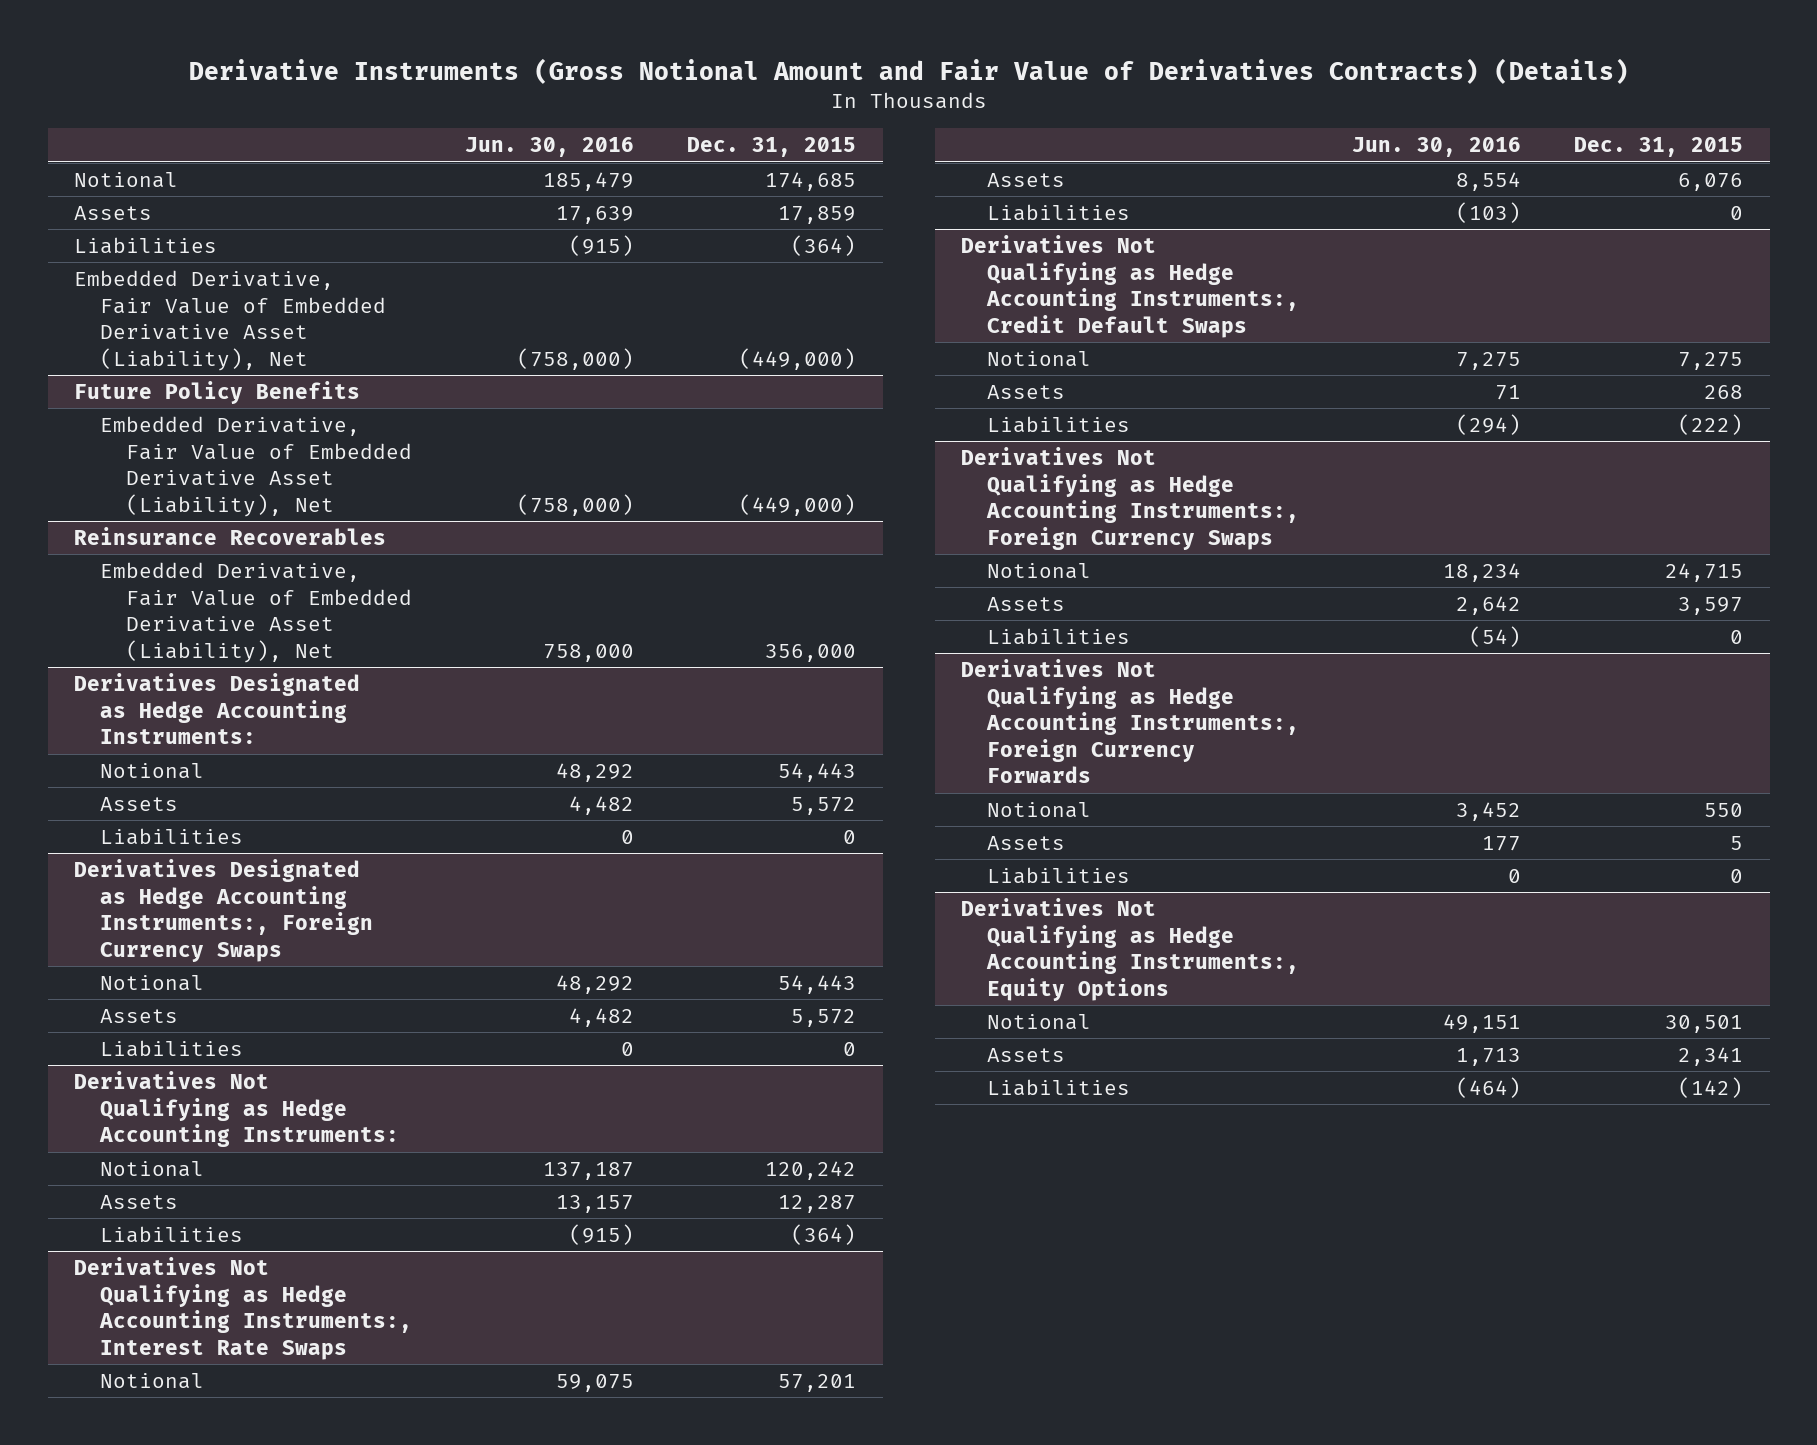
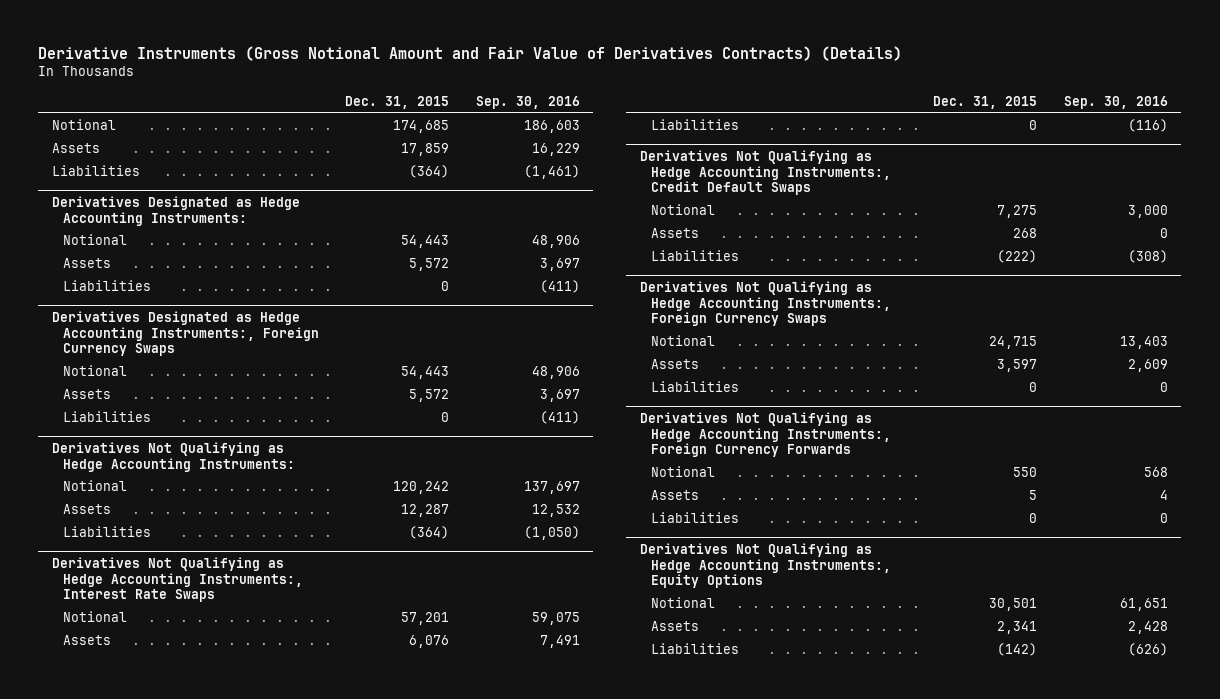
- | Jun. 30, 2016 | Dec. 31, 2015
+ | Dec. 31, 2015 | Sep. 30, 2016
- Embedded Derivative, Fair Value of Embedded Derivative Asset (Liability), Net | (758,000) | (449,000)
- Future Policy Benefits
- Embedded Derivative, Fair Value of Embedded Derivative Asset (Liability), Net | (758,000) | (449,000)
- Reinsurance Recoverables
- Embedded Derivative, Fair Value of Embedded Derivative Asset (Liability), Net | 758,000 | 356,000

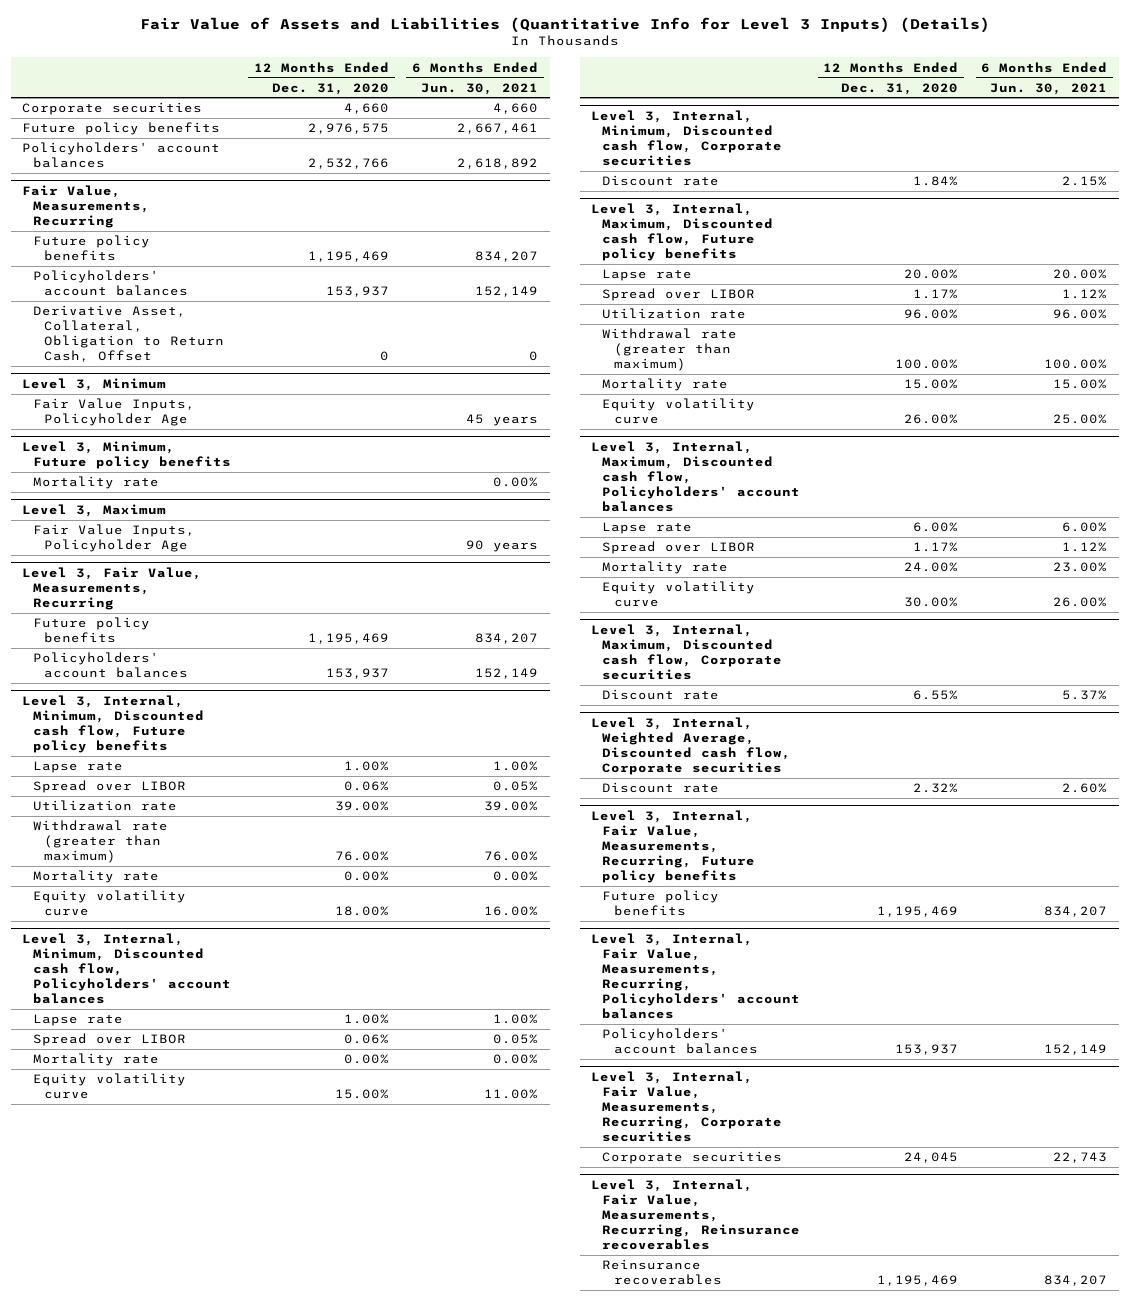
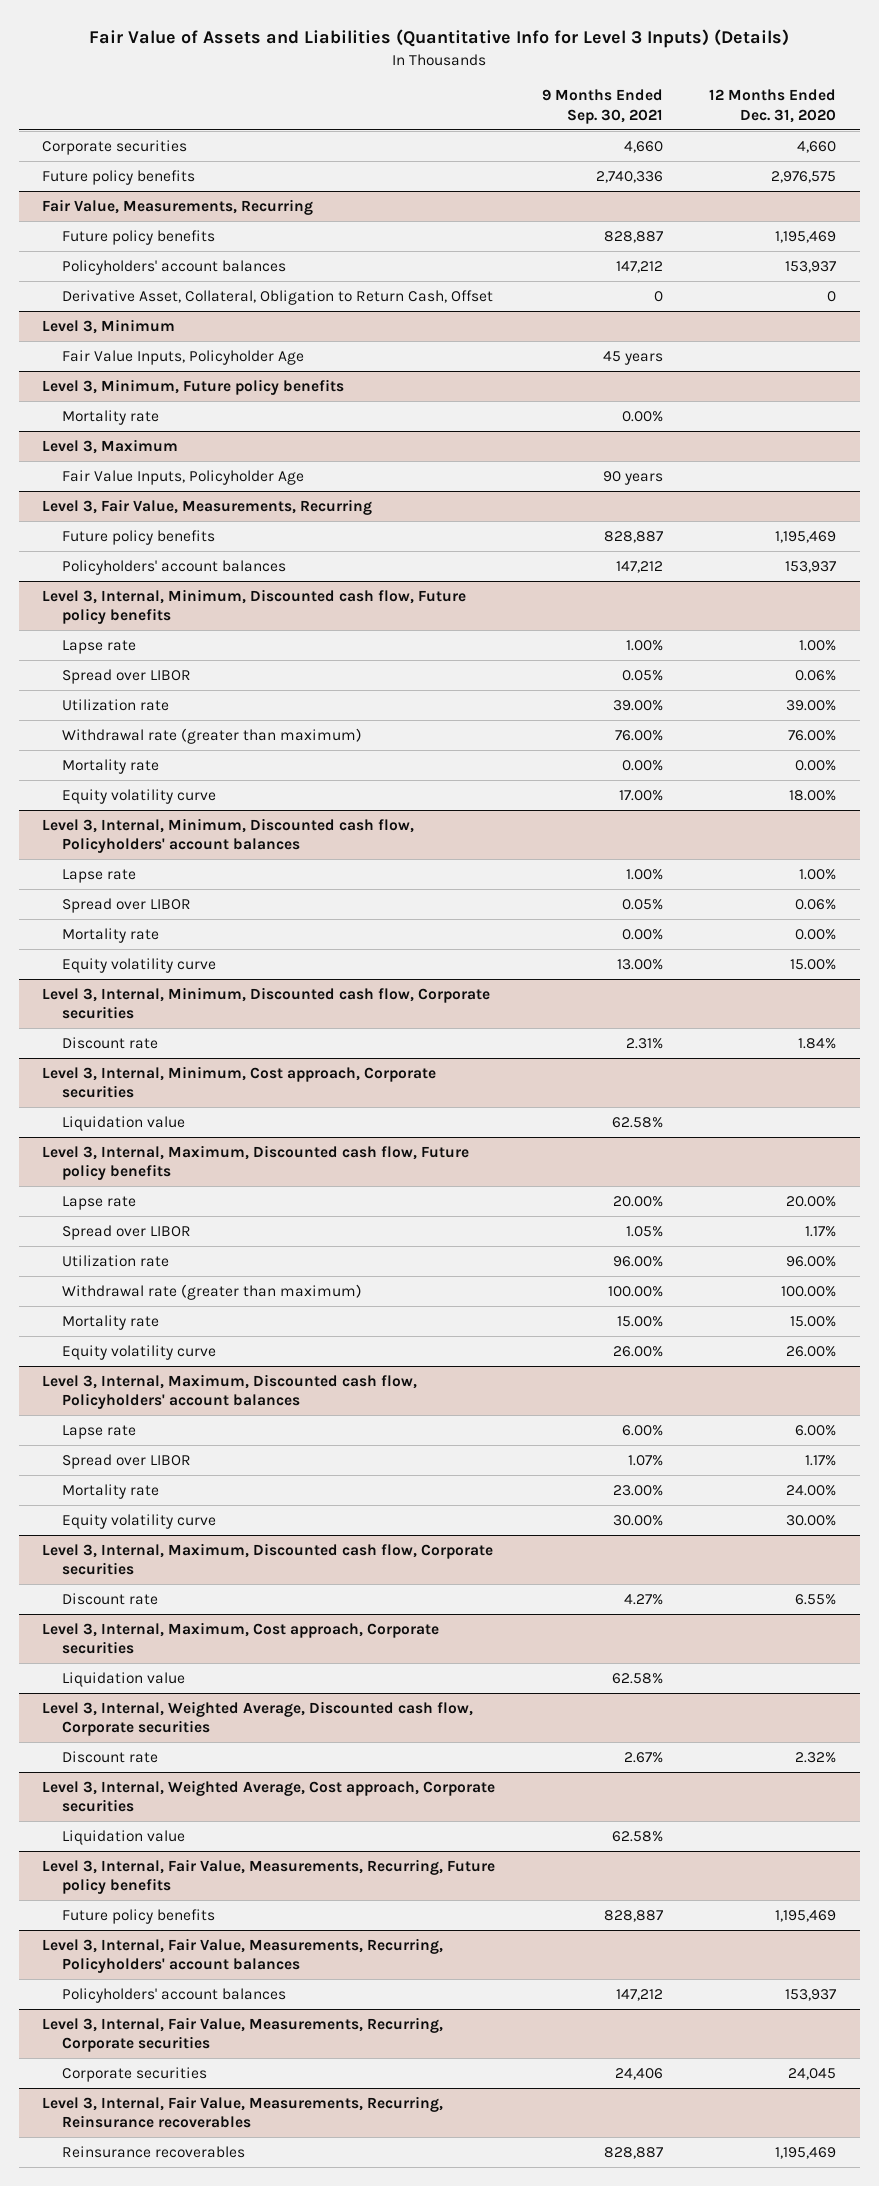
- | 12 Months Ended Dec. 31, 2020 | 6 Months Ended Jun. 30, 2021
+ | 9 Months Ended Sep. 30, 2021 | 12 Months Ended Dec. 31, 2020
- Policyholders' account balances | 2,532,766 | 2,618,892
+ Level 3, Internal, Minimum, Cost approach, Corporate securities
+ Liquidation value | 62.58% |
+ Level 3, Internal, Maximum, Cost approach, Corporate securities
+ Liquidation value | 62.58% |
+ Level 3, Internal, Weighted Average, Cost approach, Corporate securities
+ Liquidation value | 62.58% |

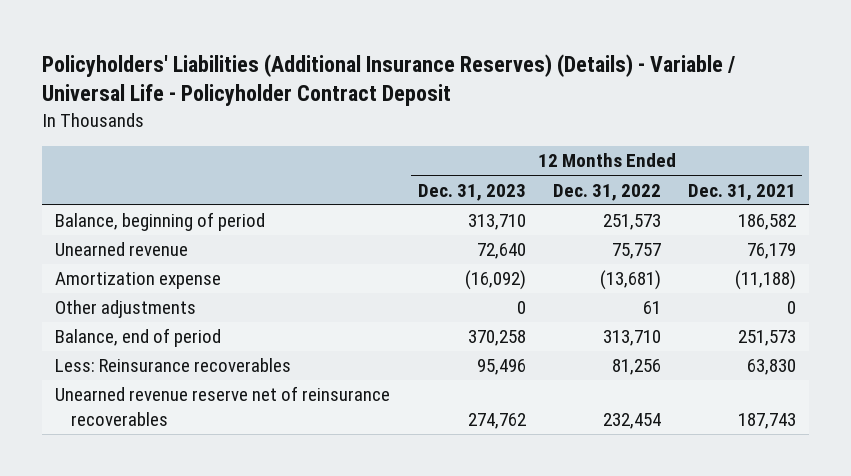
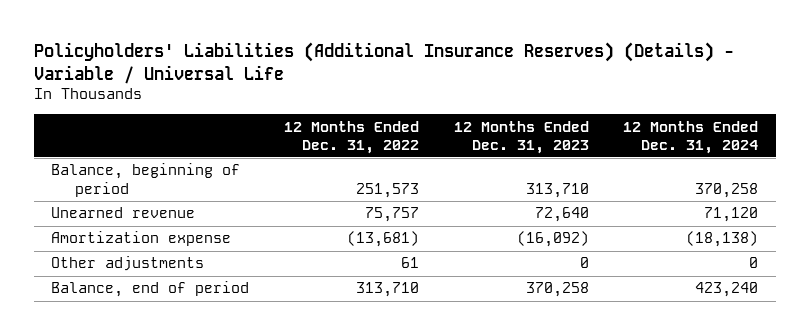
- Policyholders' Liabilities (Additional Insurance Reserves) (Details) - Variable / Universal Life - Policyholder Contract Deposit
+ Policyholders' Liabilities (Additional Insurance Reserves) (Details) - Variable / Universal Life
- | 12 Months Ended Dec. 31, 2023 | 12 Months Ended Dec. 31, 2022 | 12 Months Ended Dec. 31, 2021
+ | 12 Months Ended Dec. 31, 2022 | 12 Months Ended Dec. 31, 2023 | 12 Months Ended Dec. 31, 2024
- Less: Reinsurance recoverables | 95,496 | 81,256 | 63,830
- Unearned revenue reserve net of reinsurance recoverables | 274,762 | 232,454 | 187,743

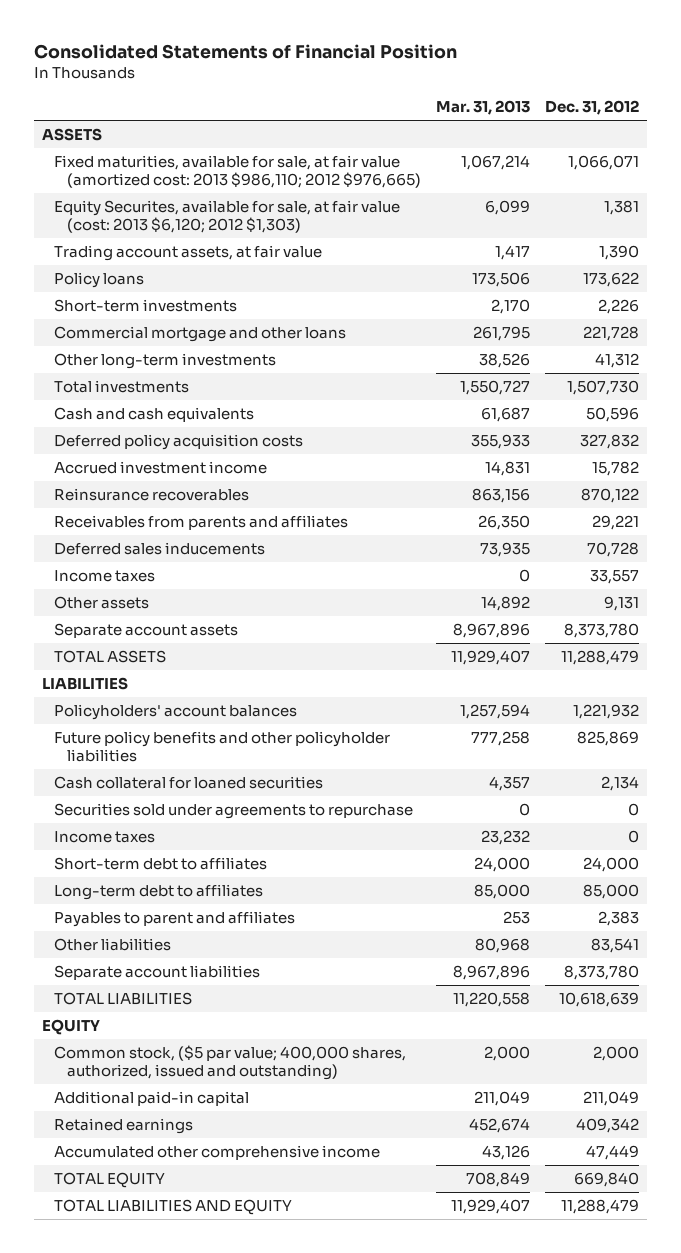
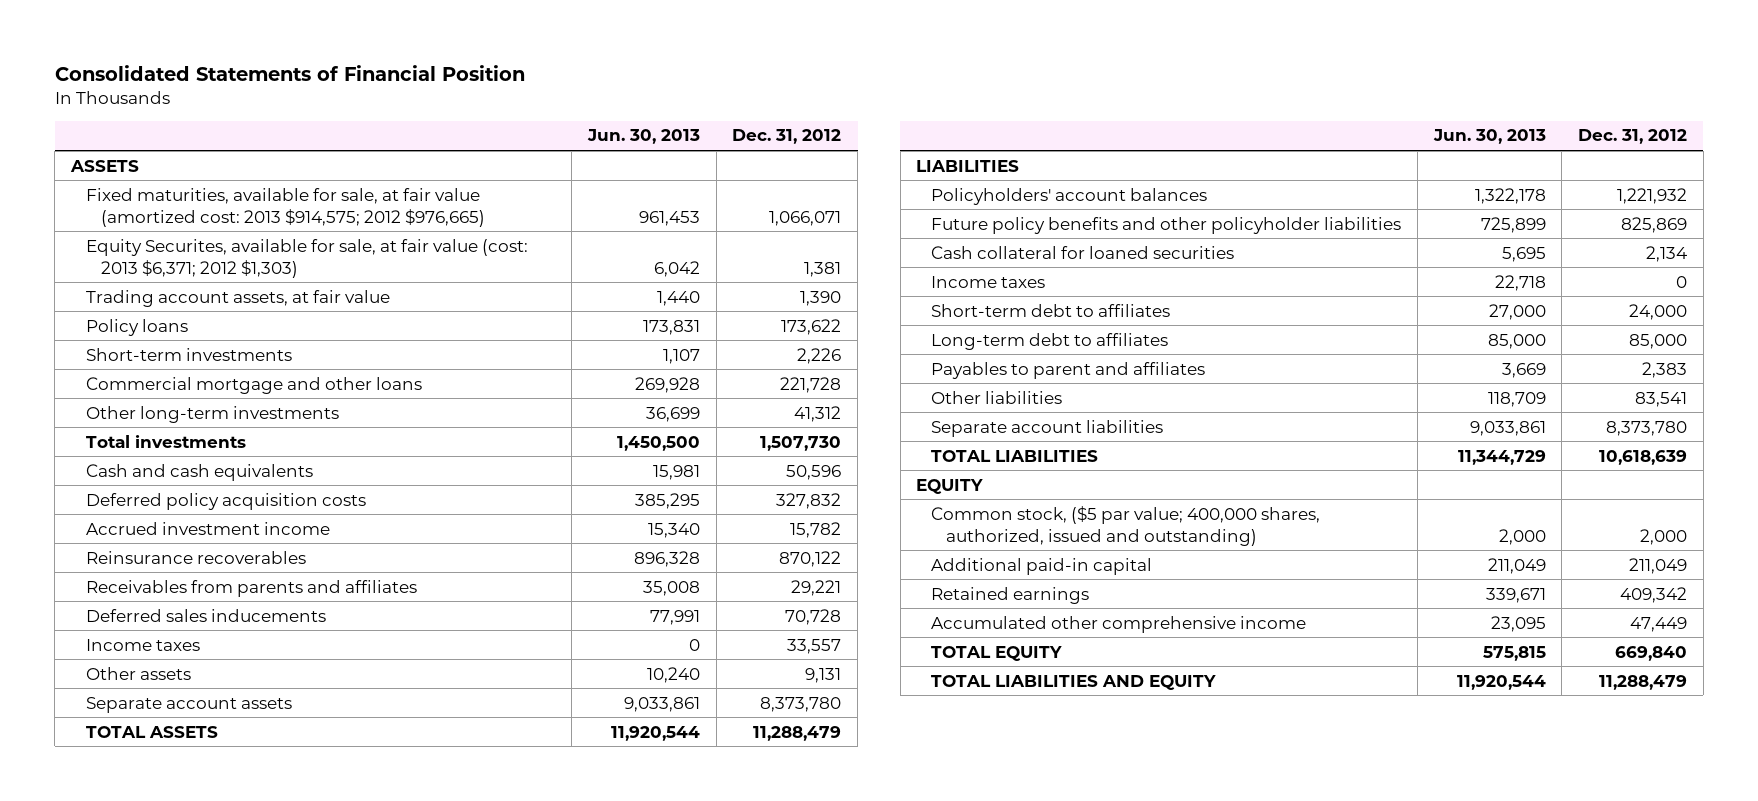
- | Mar. 31, 2013 | Dec. 31, 2012
+ | Jun. 30, 2013 | Dec. 31, 2012
- Fixed maturities, available for sale, at fair value (amortized cost: 2013 $986,110; 2012 $976,665) | 1,067,214 | 1,066,071
- Equity Securites, available for sale, at fair value (cost: 2013 $6,120; 2012 $1,303) | 6,099 | 1,381
+ Fixed maturities, available for sale, at fair value (amortized cost: 2013 $914,575; 2012 $976,665) | 961,453 | 1,066,071
+ Equity Securites, available for sale, at fair value (cost: 2013 $6,371; 2012 $1,303) | 6,042 | 1,381
- Securities sold under agreements to repurchase | 0 | 0

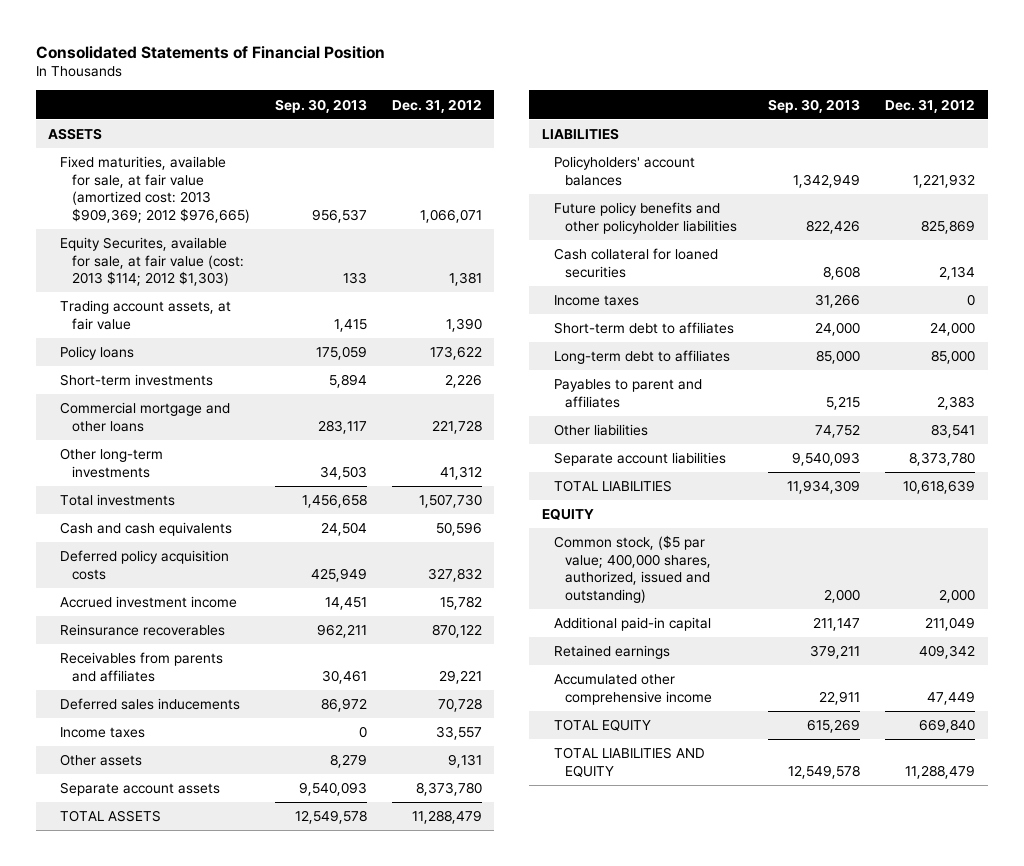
- | Jun. 30, 2013 | Dec. 31, 2012
+ | Sep. 30, 2013 | Dec. 31, 2012
- Fixed maturities, available for sale, at fair value (amortized cost: 2013 $914,575; 2012 $976,665) | 961,453 | 1,066,071
- Equity Securites, available for sale, at fair value (cost: 2013 $6,371; 2012 $1,303) | 6,042 | 1,381
+ Fixed maturities, available for sale, at fair value (amortized cost: 2013 $909,369; 2012 $976,665) | 956,537 | 1,066,071
+ Equity Securites, available for sale, at fair value (cost: 2013 $114; 2012 $1,303) | 133 | 1,381

